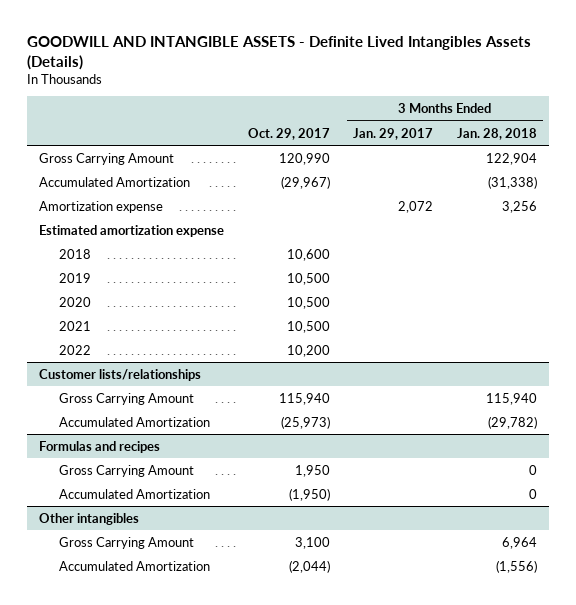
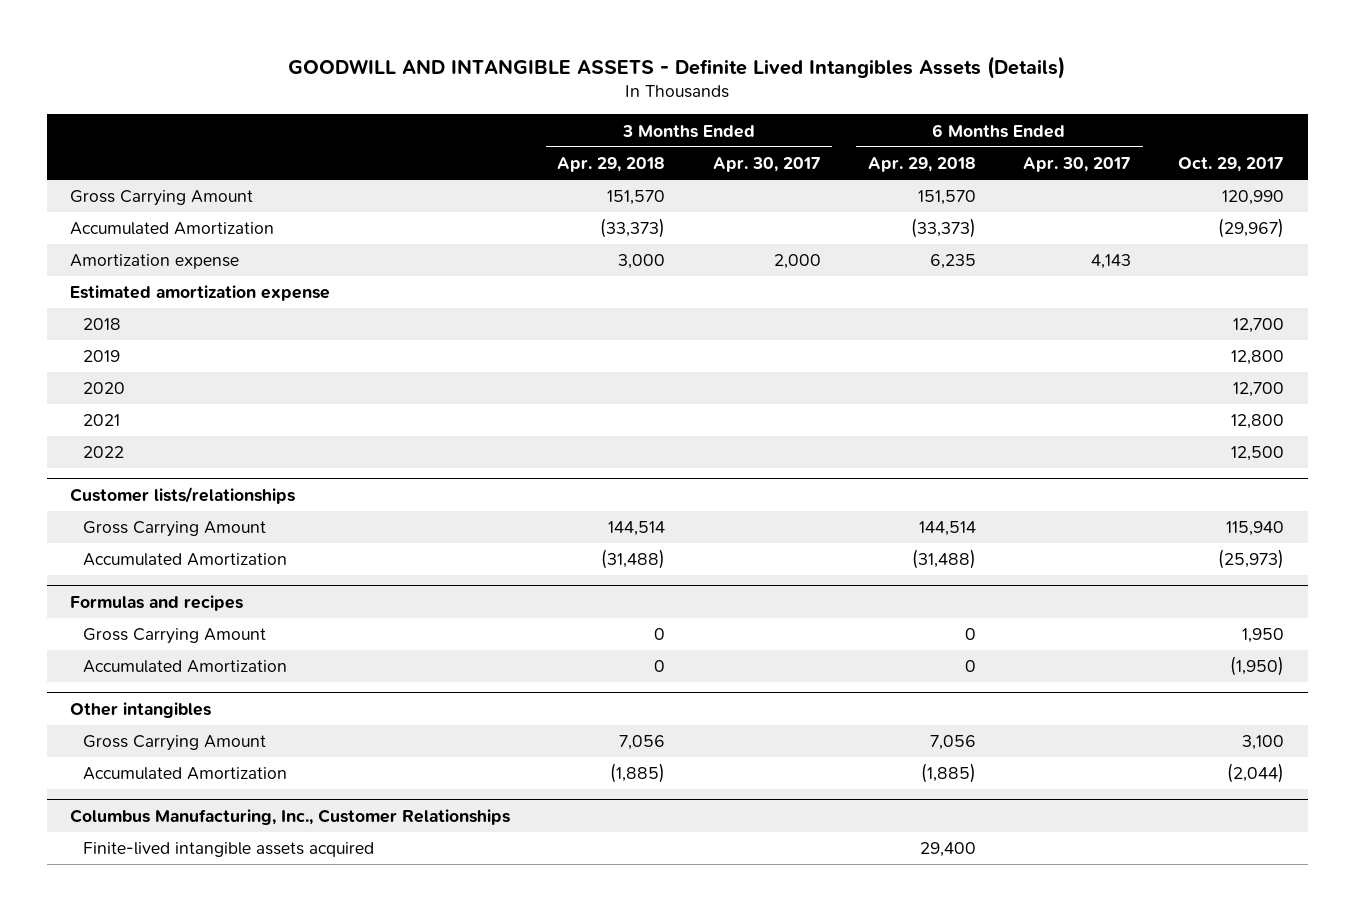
- | Oct. 29, 2017 | 3 Months Ended Jan. 29, 2017 | 3 Months Ended Jan. 28, 2018
+ | 3 Months Ended Apr. 29, 2018 | 3 Months Ended Apr. 30, 2017 | 6 Months Ended Apr. 29, 2018 | 6 Months Ended Apr. 30, 2017 | Oct. 29, 2017
- 2018 | 10,600 | |
- 2019 | 10,500 | |
- 2020 | 10,500 | |
- 2021 | 10,500 | |
- 2022 | 10,200 | |
+ 2018 | | | | | 12,700
+ 2019 | | | | | 12,800
+ 2020 | | | | | 12,700
+ 2021 | | | | | 12,800
+ 2022 | | | | | 12,500
+ Columbus Manufacturing, Inc., Customer Relationships
+ Finite-lived intangible assets acquired | | | 29,400 | |

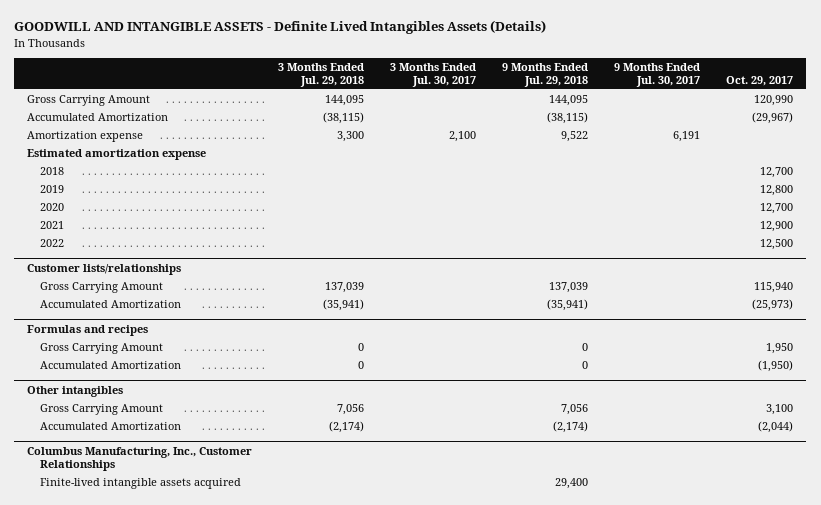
- | 3 Months Ended Apr. 29, 2018 | 3 Months Ended Apr. 30, 2017 | 6 Months Ended Apr. 29, 2018 | 6 Months Ended Apr. 30, 2017 | Oct. 29, 2017
+ | 3 Months Ended Jul. 29, 2018 | 3 Months Ended Jul. 30, 2017 | 9 Months Ended Jul. 29, 2018 | 9 Months Ended Jul. 30, 2017 | Oct. 29, 2017
- 2021 | | | | | 12,800
+ 2021 | | | | | 12,900

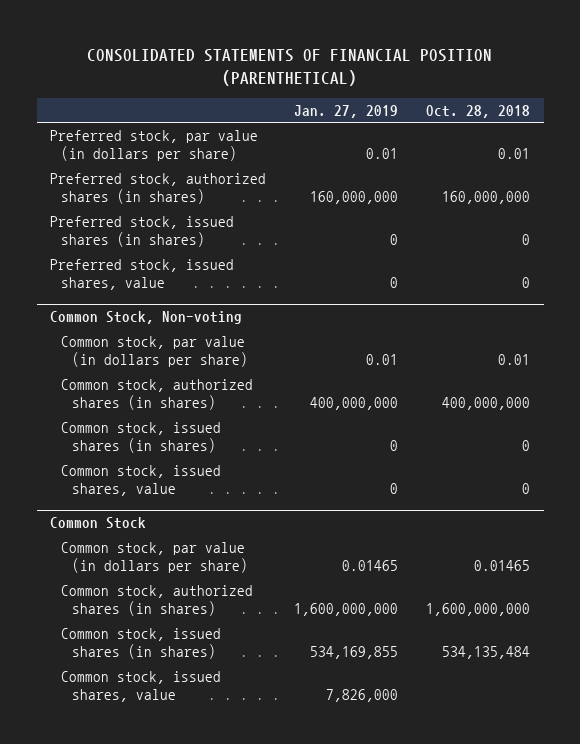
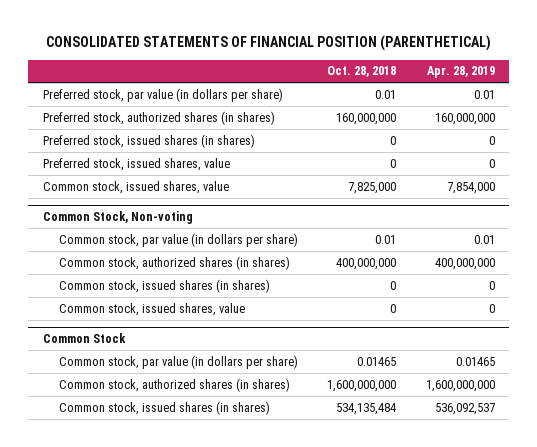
- | Jan. 27, 2019 | Oct. 28, 2018
+ | Oct. 28, 2018 | Apr. 28, 2019
+ Common stock, issued shares, value | 7,825,000 | 7,854,000
@ Common Stock
- Common stock, issued shares, value | 7,826,000 |

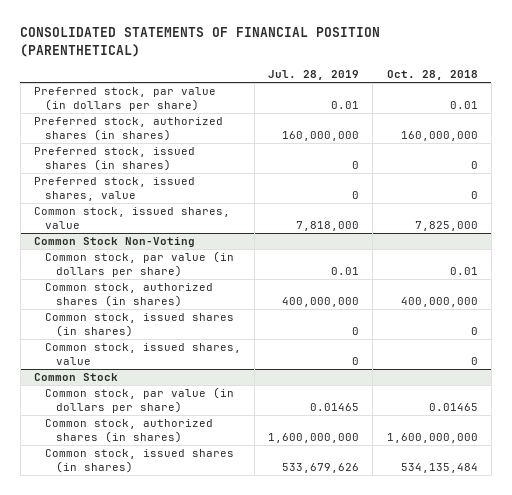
- | Oct. 28, 2018 | Apr. 28, 2019
+ | Jul. 28, 2019 | Oct. 28, 2018
- Common Stock, Non-voting
+ Common Stock Non-Voting

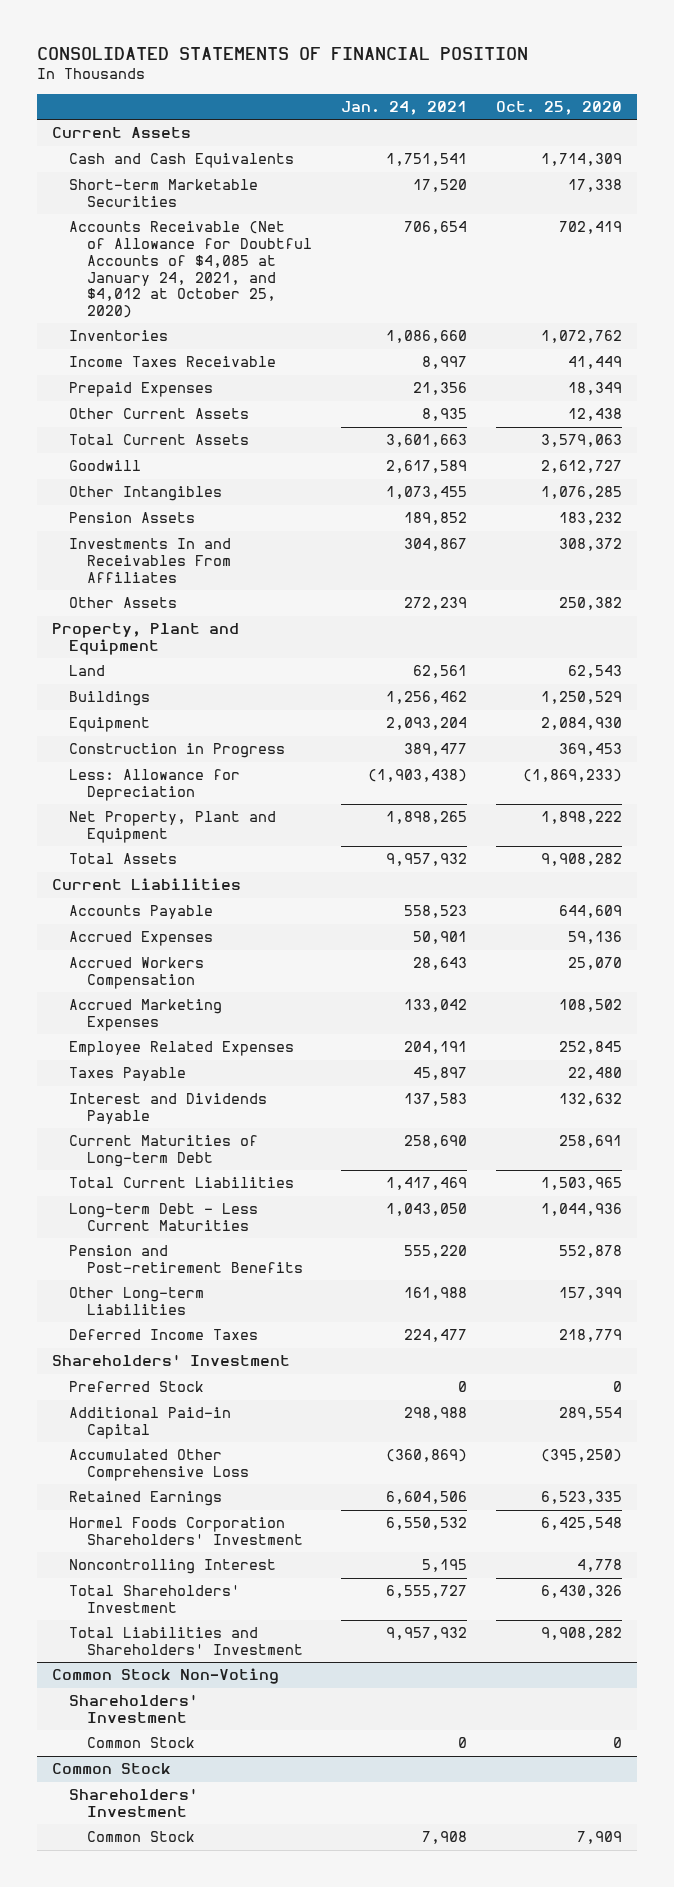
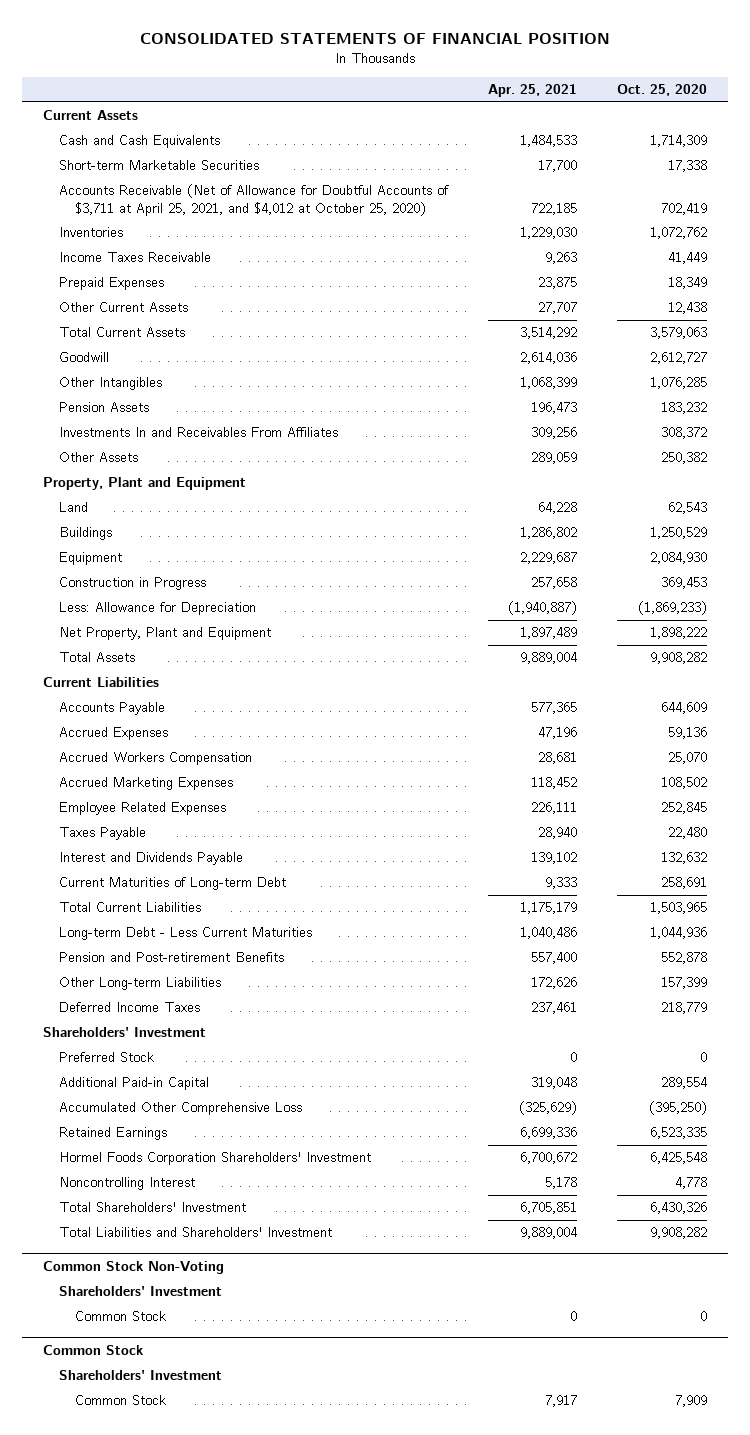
- | Jan. 24, 2021 | Oct. 25, 2020
+ | Apr. 25, 2021 | Oct. 25, 2020
- Accounts Receivable (Net of Allowance for Doubtful Accounts of $4,085 at January 24, 2021, and $4,012 at October 25, 2020) | 706,654 | 702,419
+ Accounts Receivable (Net of Allowance for Doubtful Accounts of $3,711 at April 25, 2021, and $4,012 at October 25, 2020) | 722,185 | 702,419

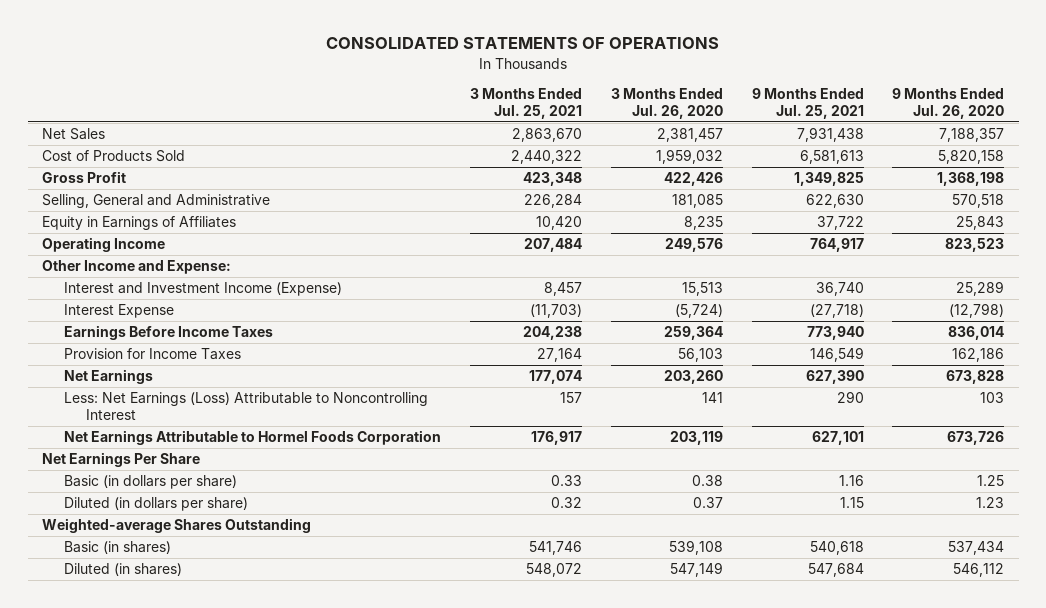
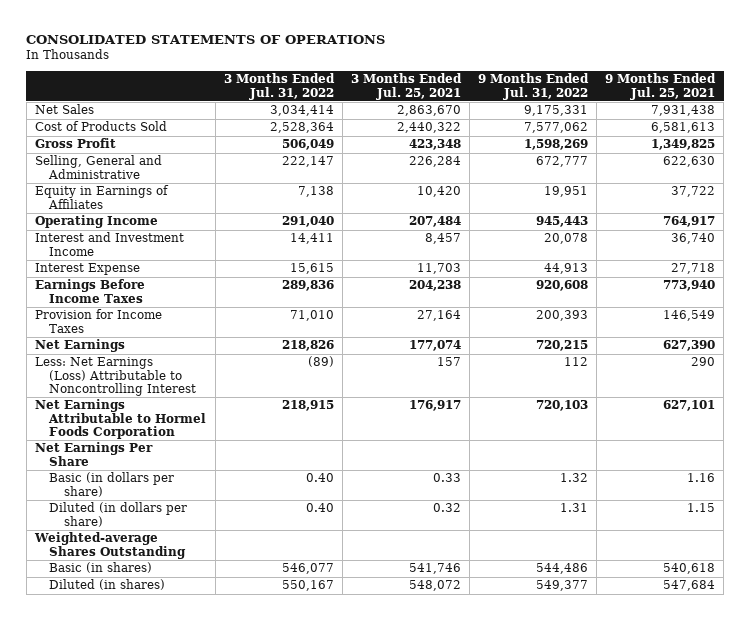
- | 3 Months Ended Jul. 25, 2021 | 3 Months Ended Jul. 26, 2020 | 9 Months Ended Jul. 25, 2021 | 9 Months Ended Jul. 26, 2020
+ | 3 Months Ended Jul. 31, 2022 | 3 Months Ended Jul. 25, 2021 | 9 Months Ended Jul. 31, 2022 | 9 Months Ended Jul. 25, 2021
- Other Income and Expense:
- Interest and Investment Income (Expense) | 8,457 | 15,513 | 36,740 | 25,289
- Interest Expense | (11,703) | (5,724) | (27,718) | (12,798)
+ Interest and Investment Income | 14,411 | 8,457 | 20,078 | 36,740
+ Interest Expense | 15,615 | 11,703 | 44,913 | 27,718

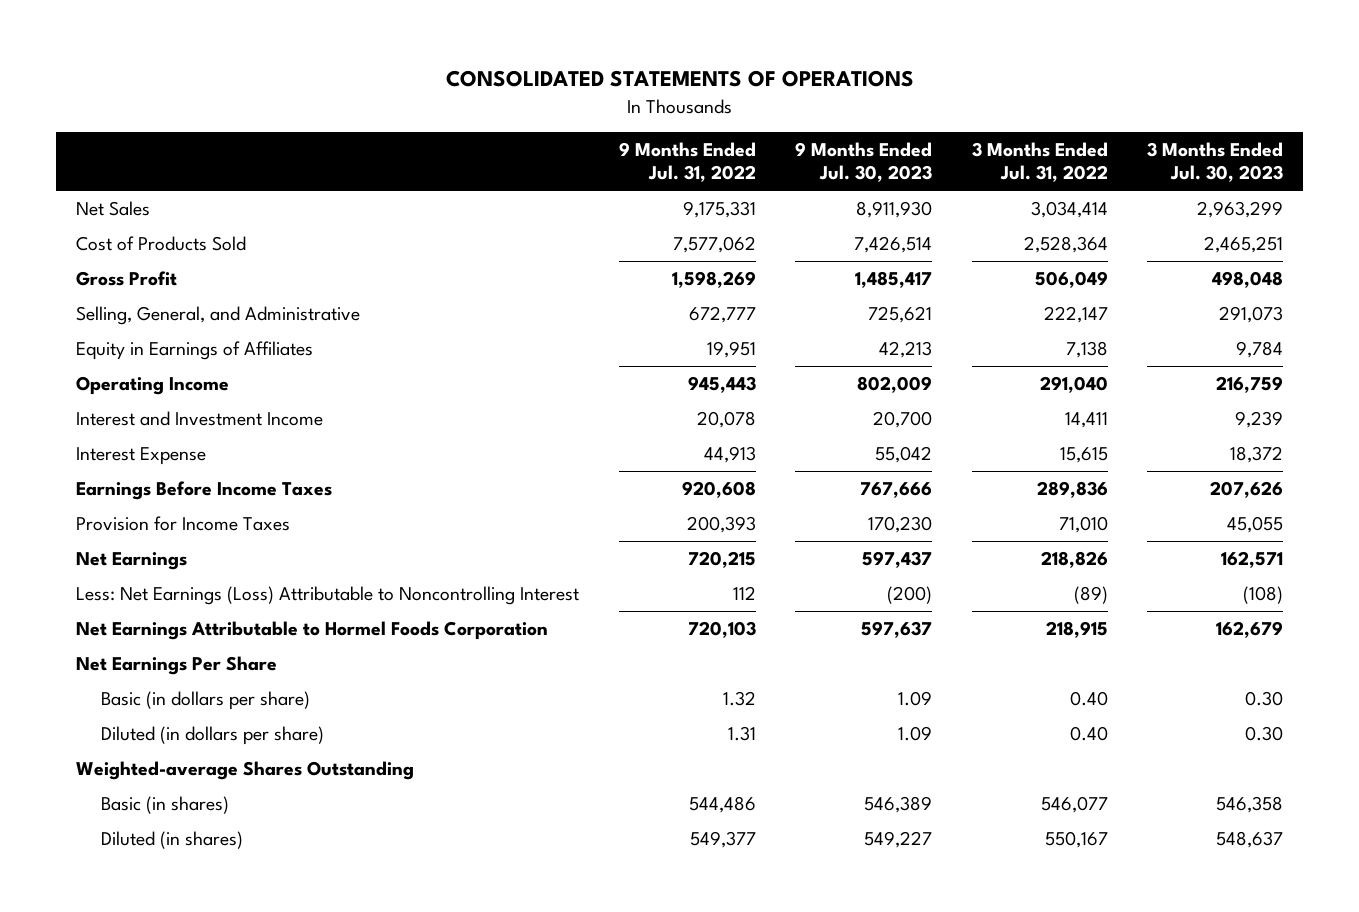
- | 3 Months Ended Jul. 31, 2022 | 3 Months Ended Jul. 25, 2021 | 9 Months Ended Jul. 31, 2022 | 9 Months Ended Jul. 25, 2021
+ | 9 Months Ended Jul. 31, 2022 | 9 Months Ended Jul. 30, 2023 | 3 Months Ended Jul. 31, 2022 | 3 Months Ended Jul. 30, 2023
- Selling, General and Administrative | 222,147 | 226,284 | 672,777 | 622,630
+ Selling, General, and Administrative | 672,777 | 725,621 | 222,147 | 291,073

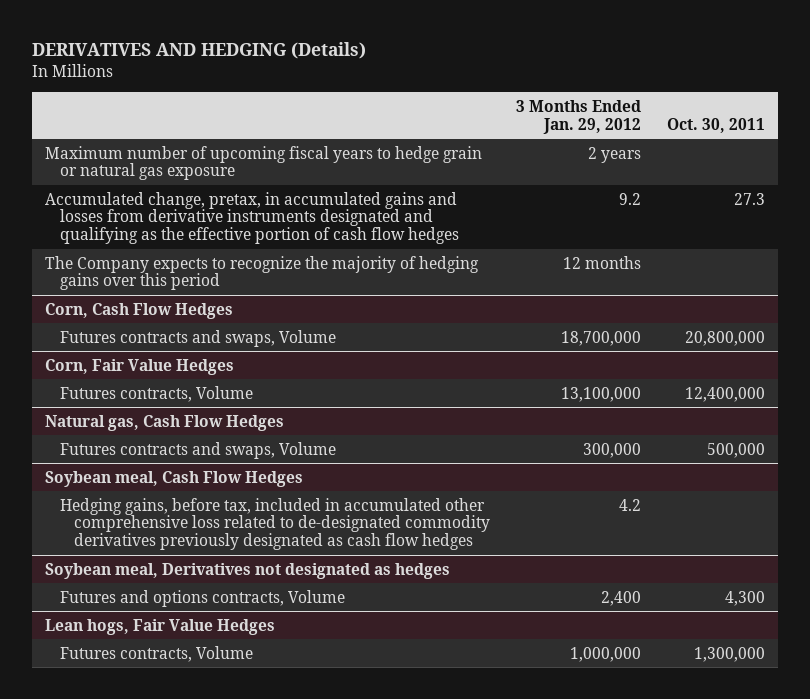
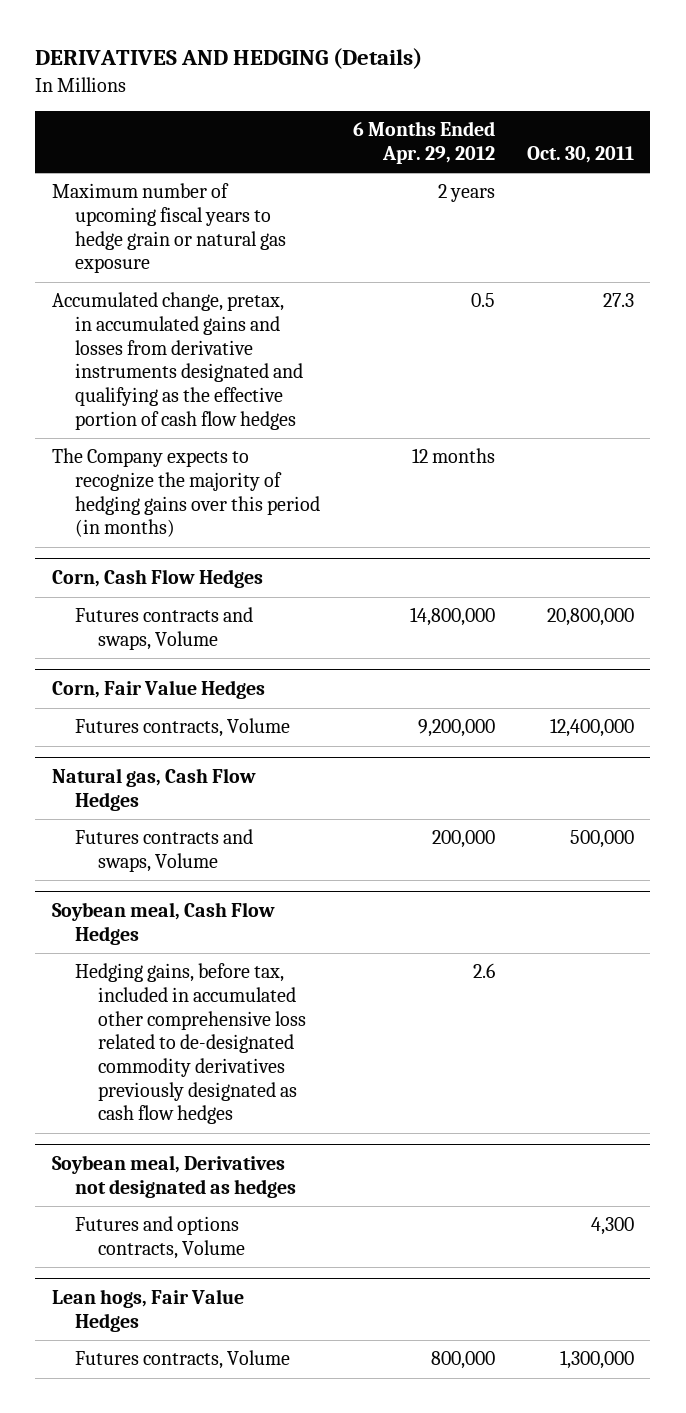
- | 3 Months Ended Jan. 29, 2012 | Oct. 30, 2011
+ | 6 Months Ended Apr. 29, 2012 | Oct. 30, 2011
- The Company expects to recognize the majority of hedging gains over this period | 12 months |
+ The Company expects to recognize the majority of hedging gains over this period (in months) | 12 months |

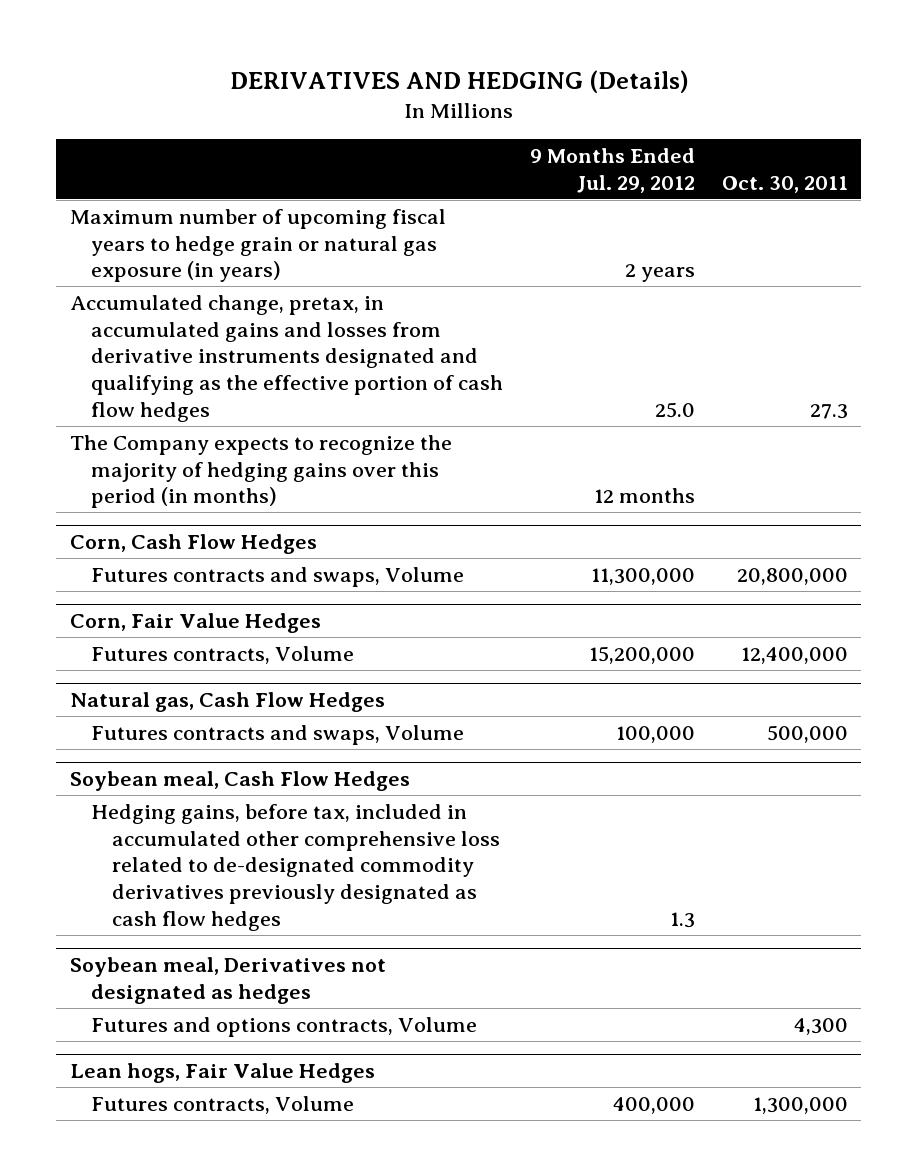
- | 6 Months Ended Apr. 29, 2012 | Oct. 30, 2011
+ | 9 Months Ended Jul. 29, 2012 | Oct. 30, 2011
- Maximum number of upcoming fiscal years to hedge grain or natural gas exposure | 2 years |
+ Maximum number of upcoming fiscal years to hedge grain or natural gas exposure (in years) | 2 years |

